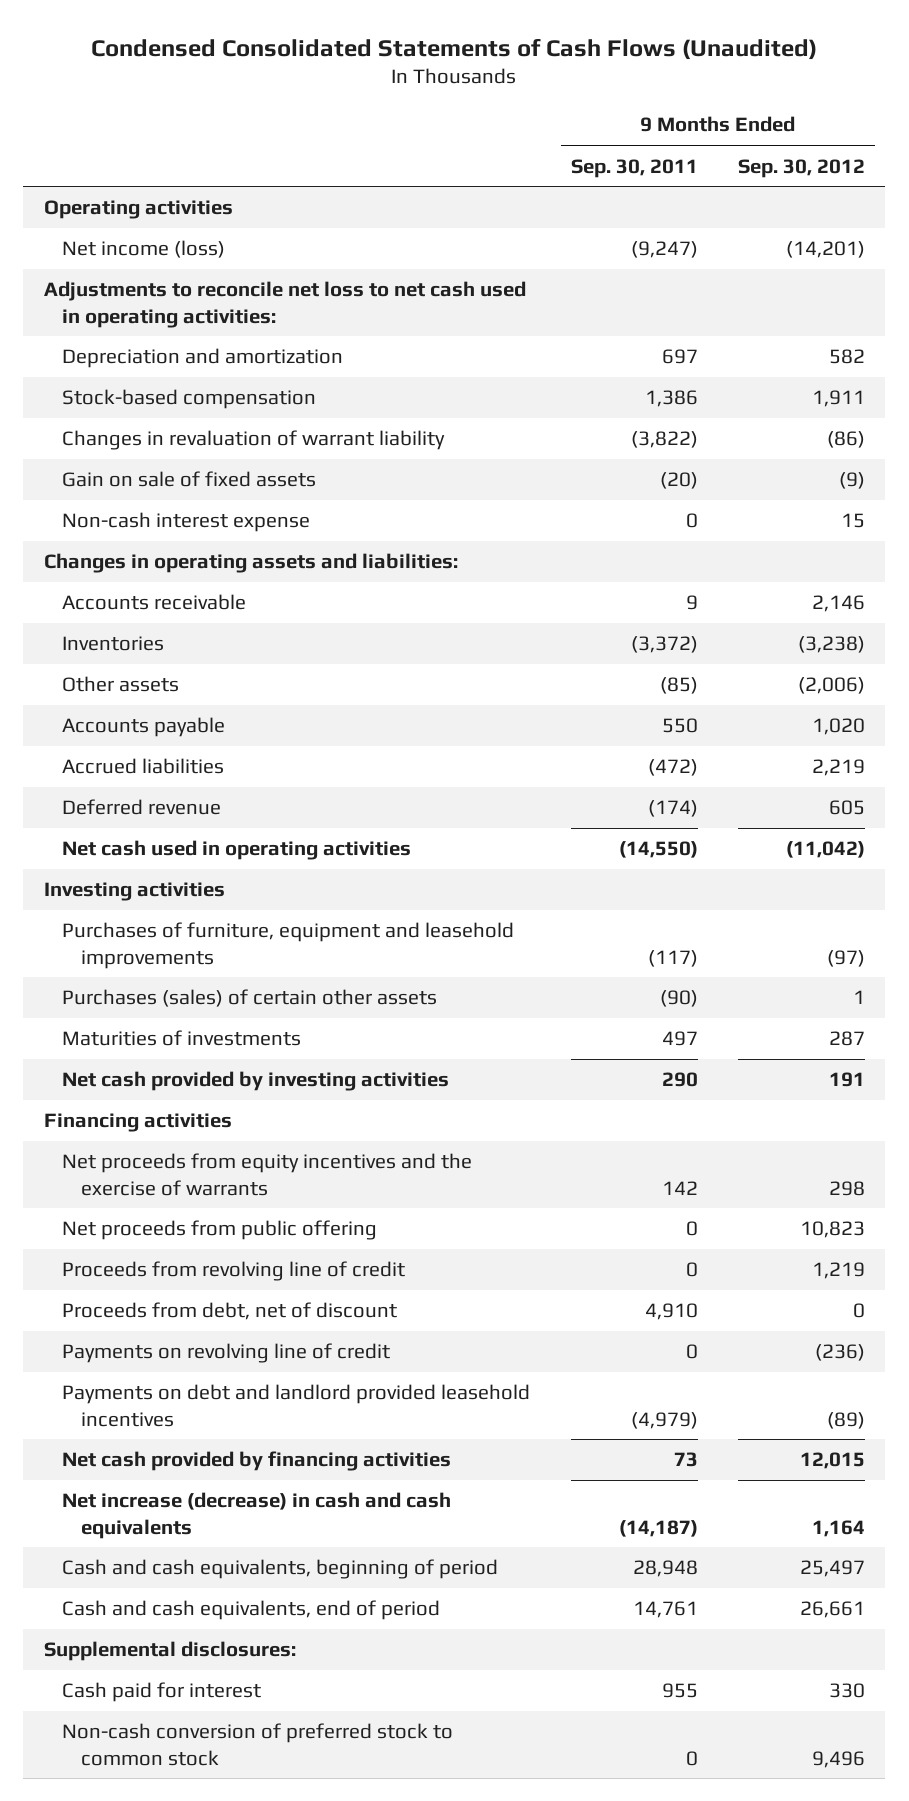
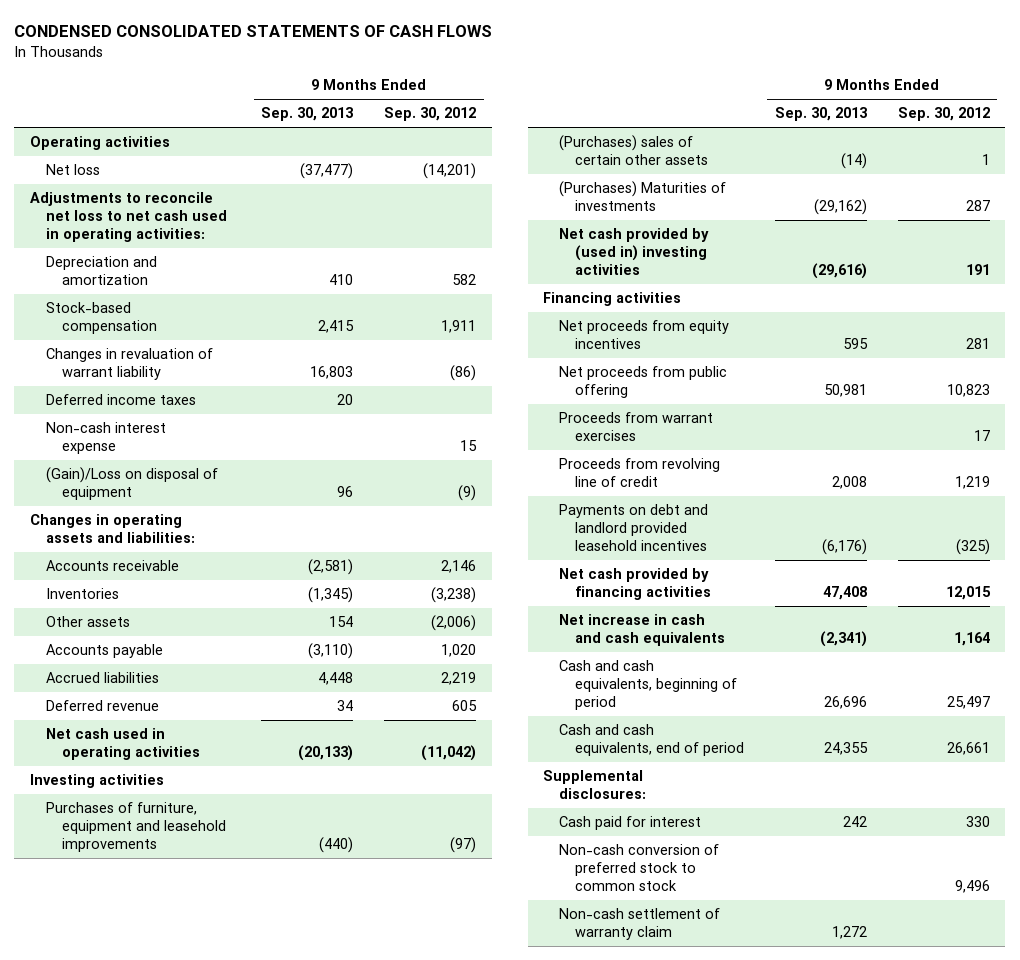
- Condensed Consolidated Statements of Cash Flows (Unaudited)
+ CONDENSED CONSOLIDATED STATEMENTS OF CASH FLOWS
- | 9 Months Ended Sep. 30, 2011 | 9 Months Ended Sep. 30, 2012
+ | 9 Months Ended Sep. 30, 2013 | 9 Months Ended Sep. 30, 2012
- Net income (loss) | (9,247) | (14,201)
+ Net loss | (37,477) | (14,201)
- Gain on sale of fixed assets | (20) | (9)
+ Deferred income taxes | 20 |
+ (Gain)/Loss on disposal of equipment | 96 | (9)
- Purchases (sales) of certain other assets | (90) | 1
- Maturities of investments | 497 | 287
- Net cash provided by investing activities | 290 | 191
+ (Purchases) sales of certain other assets | (14) | 1
+ (Purchases) Maturities of investments | (29,162) | 287
+ Net cash provided by (used in) investing activities | (29,616) | 191
- Net proceeds from equity incentives and the exercise of warrants | 142 | 298
+ Net proceeds from equity incentives | 595 | 281
+ Proceeds from warrant exercises | | 17
- Proceeds from debt, net of discount | 4,910 | 0
- Payments on revolving line of credit | 0 | (236)
- Payments on debt and landlord provided leasehold incentives | (4,979) | (89)
+ Payments on debt and landlord provided leasehold incentives | (6,176) | (325)
- Net increase (decrease) in cash and cash equivalents | (14,187) | 1,164
+ Net increase in cash and cash equivalents | (2,341) | 1,164
+ Non-cash settlement of warranty claim | 1,272 |

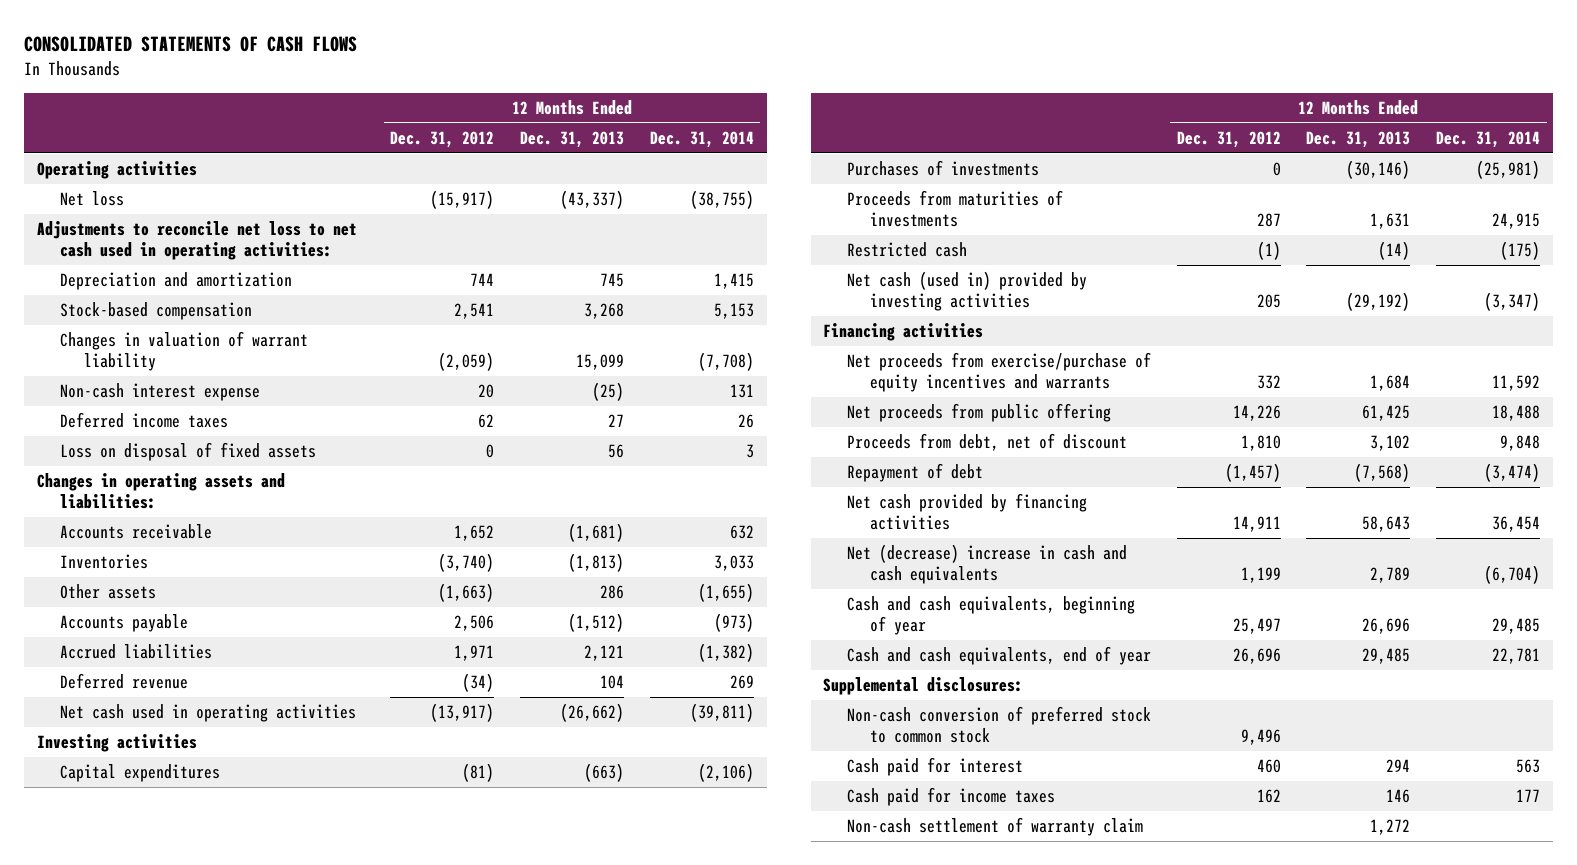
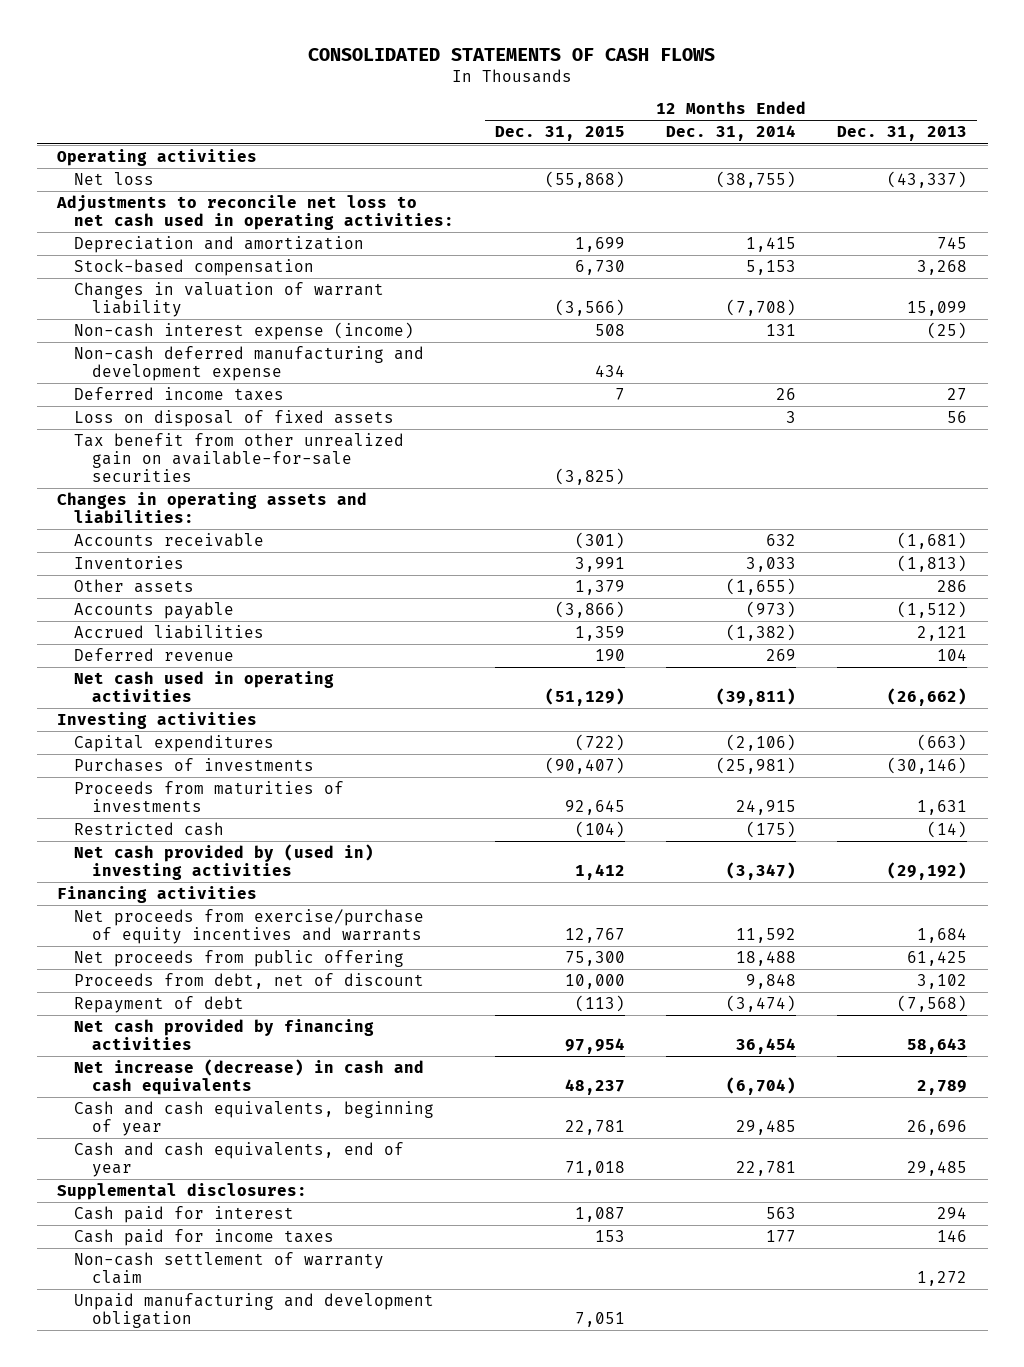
- | 12 Months Ended Dec. 31, 2012 | 12 Months Ended Dec. 31, 2013 | 12 Months Ended Dec. 31, 2014
+ | 12 Months Ended Dec. 31, 2015 | 12 Months Ended Dec. 31, 2014 | 12 Months Ended Dec. 31, 2013
- Non-cash interest expense | 20 | (25) | 131
+ Non-cash interest expense (income) | 508 | 131 | (25)
+ Non-cash deferred manufacturing and development expense | 434 | |
+ Tax benefit from other unrealized gain on available-for-sale securities | (3,825) | |
- Net cash (used in) provided by investing activities | 205 | (29,192) | (3,347)
+ Net cash provided by (used in) investing activities | 1,412 | (3,347) | (29,192)
- Net (decrease) increase in cash and cash equivalents | 1,199 | 2,789 | (6,704)
+ Net increase (decrease) in cash and cash equivalents | 48,237 | (6,704) | 2,789
- Non-cash conversion of preferred stock to common stock | 9,496 | |
+ Unpaid manufacturing and development obligation | 7,051 | |

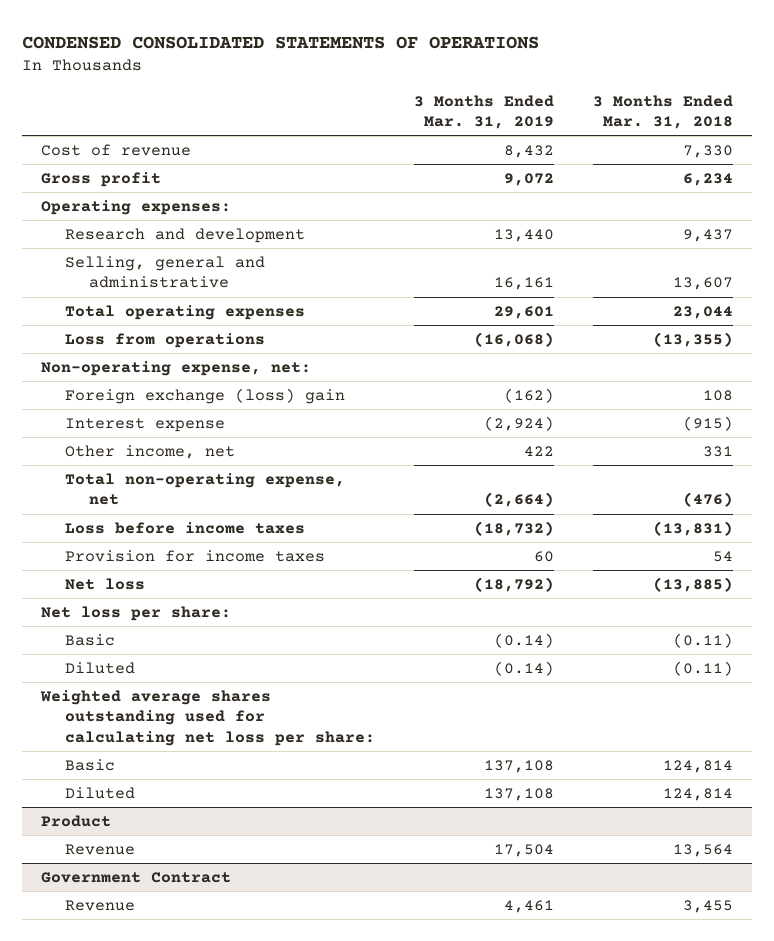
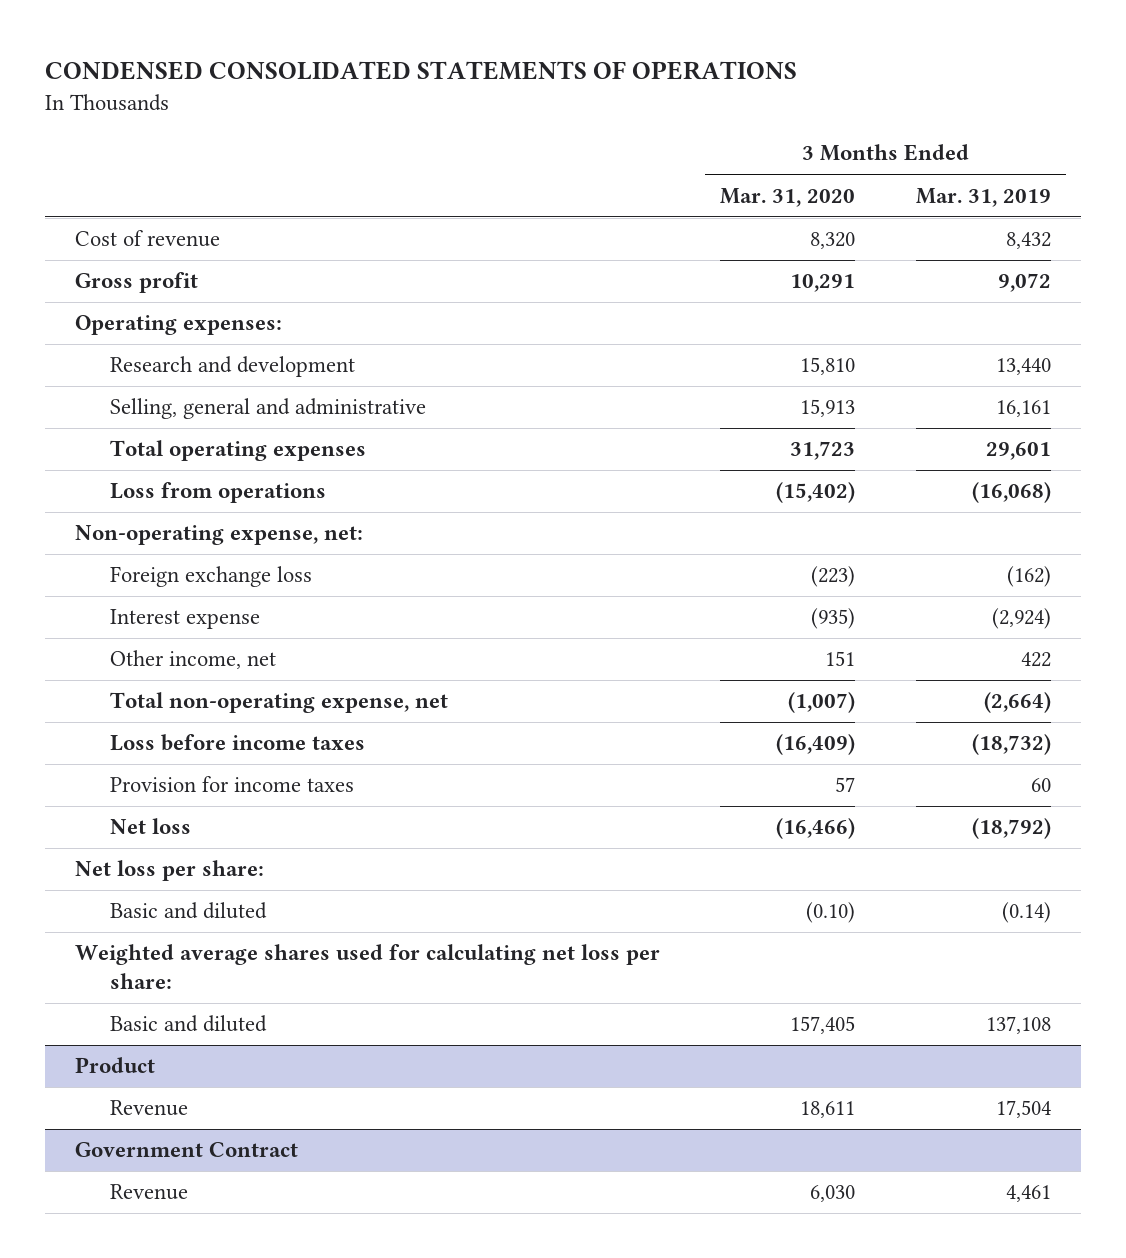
- | 3 Months Ended Mar. 31, 2019 | 3 Months Ended Mar. 31, 2018
+ | 3 Months Ended Mar. 31, 2020 | 3 Months Ended Mar. 31, 2019
- Foreign exchange (loss) gain | (162) | 108
+ Foreign exchange loss | (223) | (162)
- Basic | (0.14) | (0.11)
- Diluted | (0.14) | (0.11)
- Weighted average shares outstanding used for calculating net loss per share:
- Basic | 137,108 | 124,814
- Diluted | 137,108 | 124,814
+ Basic and diluted | (0.10) | (0.14)
+ Weighted average shares used for calculating net loss per share:
+ Basic and diluted | 157,405 | 137,108

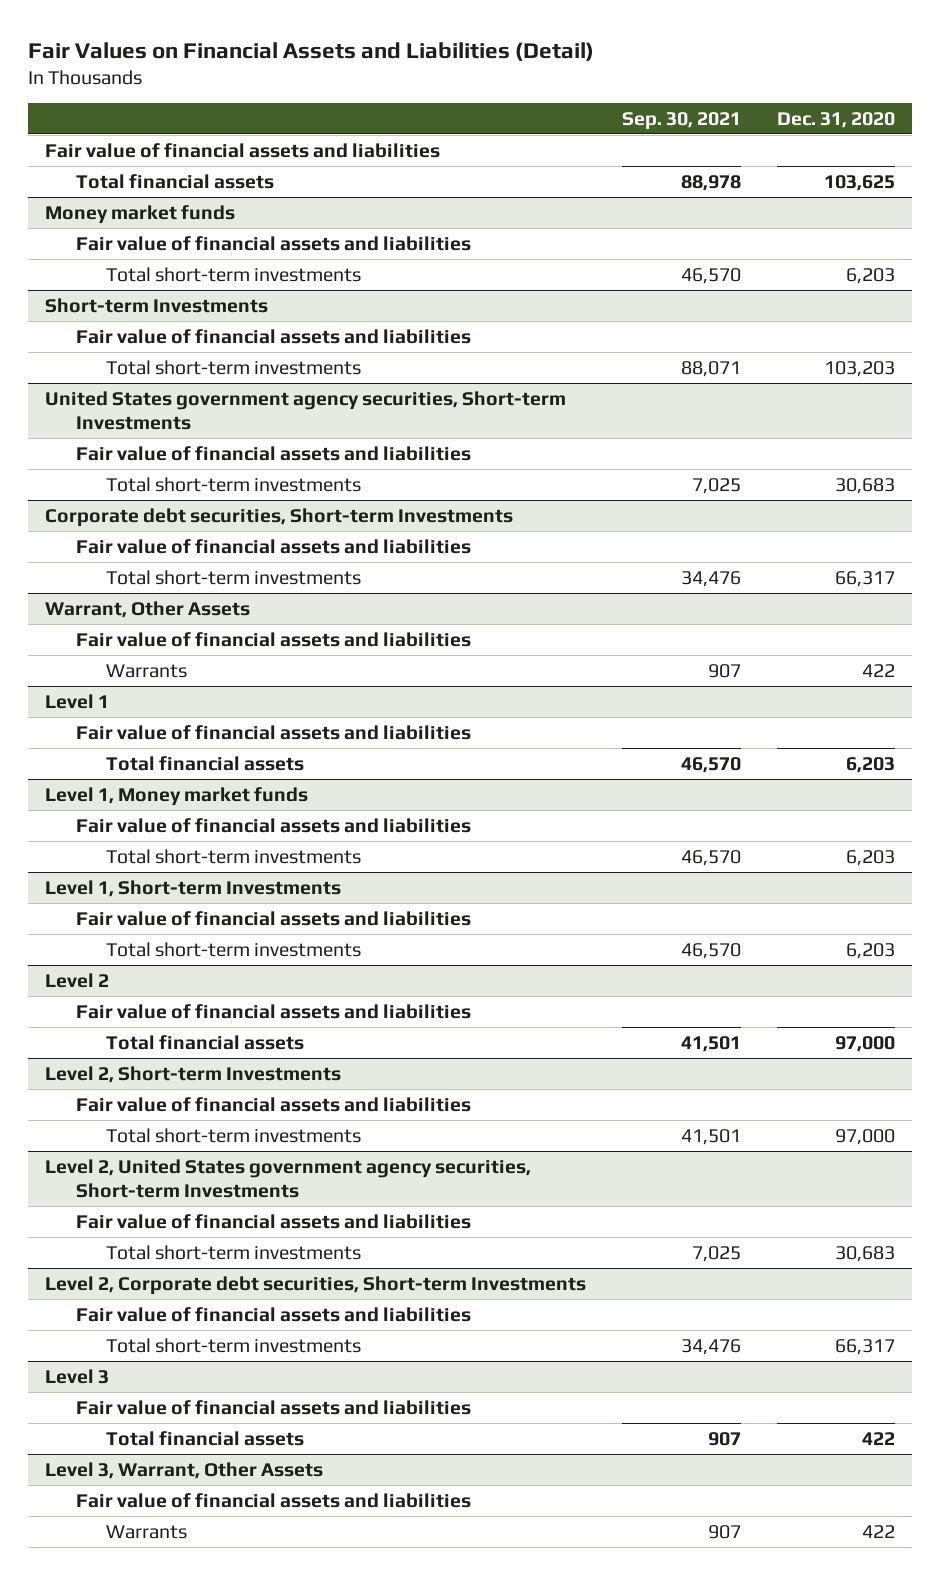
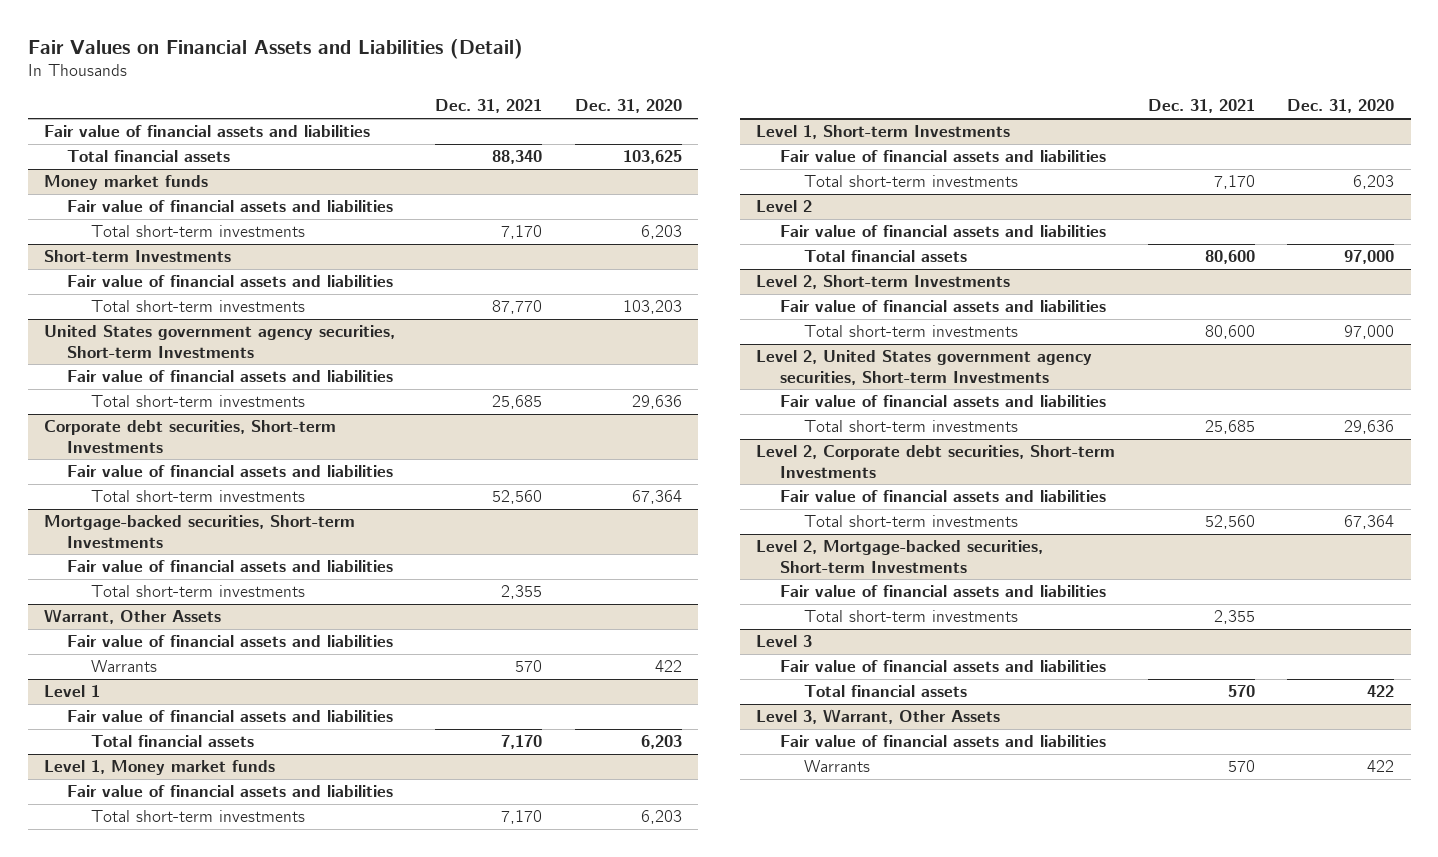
- | Sep. 30, 2021 | Dec. 31, 2020
+ | Dec. 31, 2021 | Dec. 31, 2020
@ United States government agency securities, Short-term Investments
- Total short-term investments | 7,025 | 30,683
+ Total short-term investments | 25,685 | 29,636
@ Corporate debt securities, Short-term Investments
- Total short-term investments | 34,476 | 66,317
+ Total short-term investments | 52,560 | 67,364
+ Mortgage-backed securities, Short-term Investments
+ Fair value of financial assets and liabilities
+ Total short-term investments | 2,355 |
@ Level 2, United States government agency securities, Short-term Investments
- Total short-term investments | 7,025 | 30,683
+ Total short-term investments | 25,685 | 29,636
@ Level 2, Corporate debt securities, Short-term Investments
- Total short-term investments | 34,476 | 66,317
+ Total short-term investments | 52,560 | 67,364
+ Level 2, Mortgage-backed securities, Short-term Investments
+ Fair value of financial assets and liabilities
+ Total short-term investments | 2,355 |

